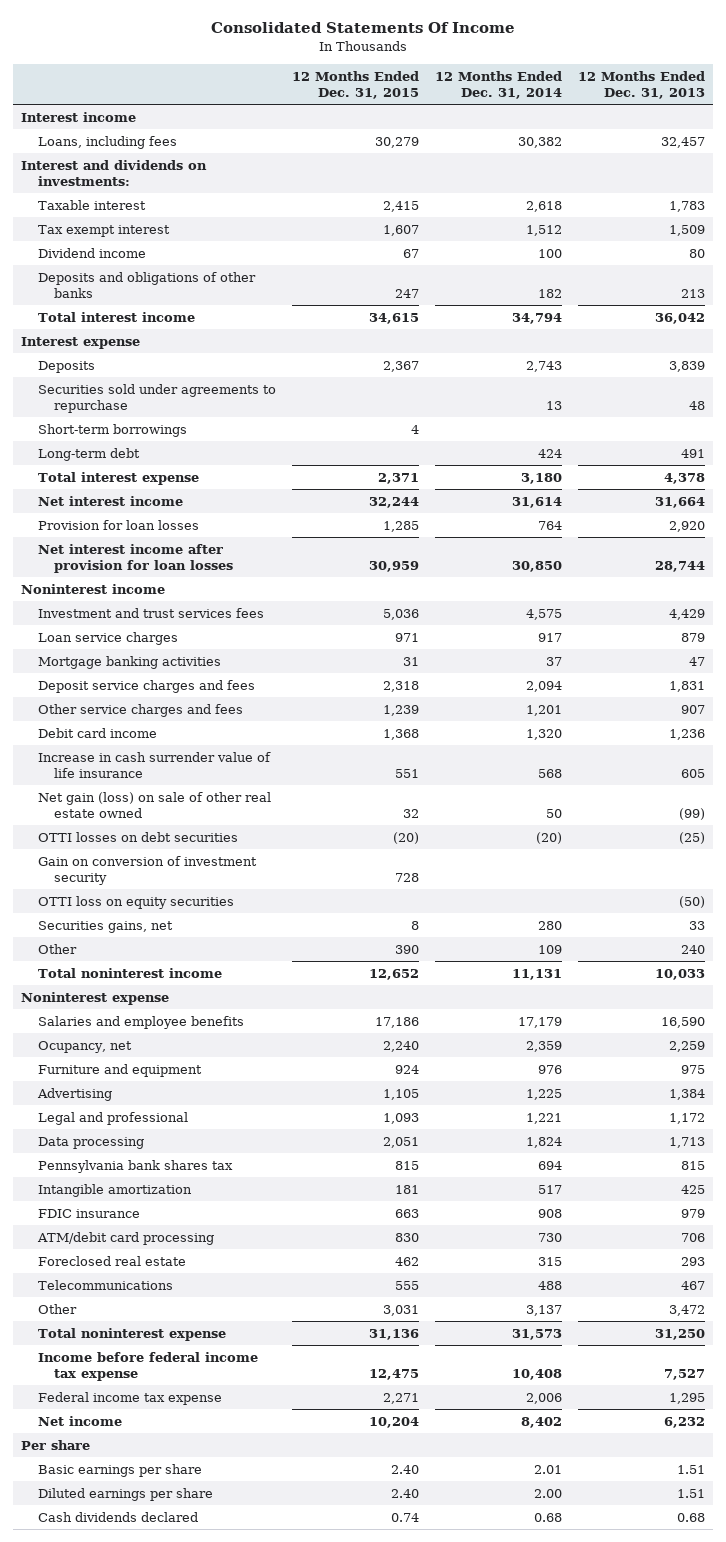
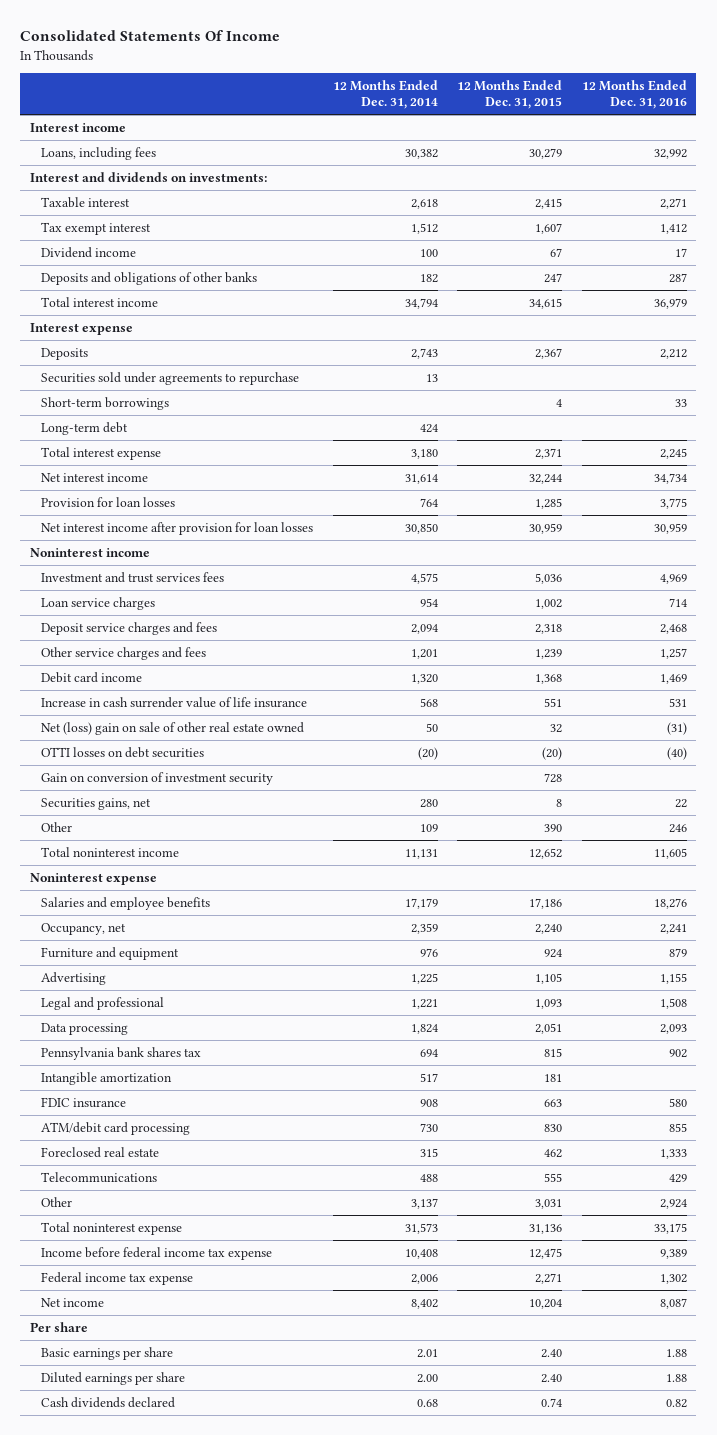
- | 12 Months Ended Dec. 31, 2015 | 12 Months Ended Dec. 31, 2014 | 12 Months Ended Dec. 31, 2013
+ | 12 Months Ended Dec. 31, 2014 | 12 Months Ended Dec. 31, 2015 | 12 Months Ended Dec. 31, 2016
- Loan service charges | 971 | 917 | 879
- Mortgage banking activities | 31 | 37 | 47
+ Loan service charges | 954 | 1,002 | 714
- Net gain (loss) on sale of other real estate owned | 32 | 50 | (99)
+ Net (loss) gain on sale of other real estate owned | 50 | 32 | (31)
- OTTI loss on equity securities | | | (50)
- Ocupancy, net | 2,240 | 2,359 | 2,259
+ Occupancy, net | 2,359 | 2,240 | 2,241

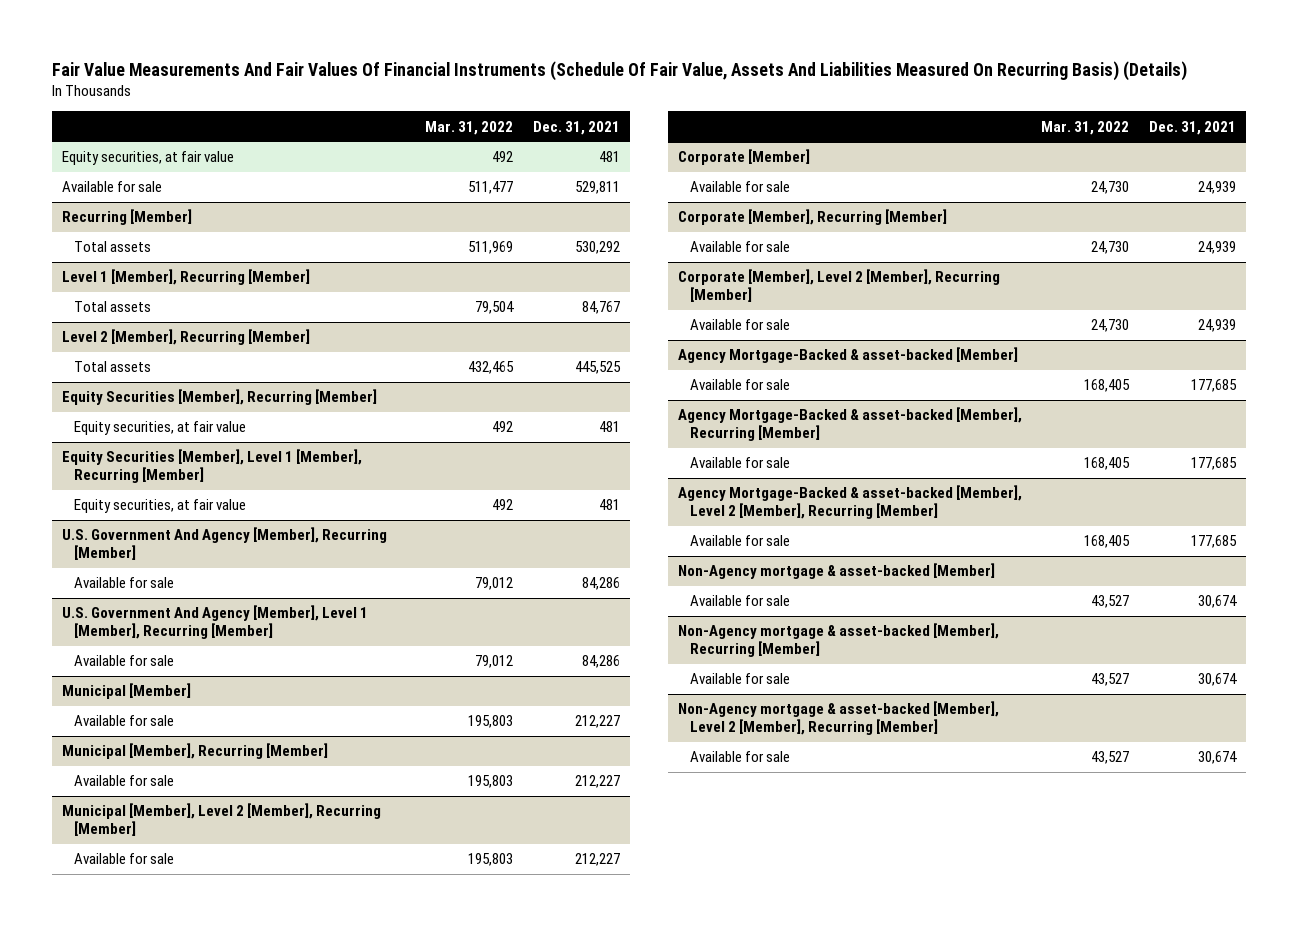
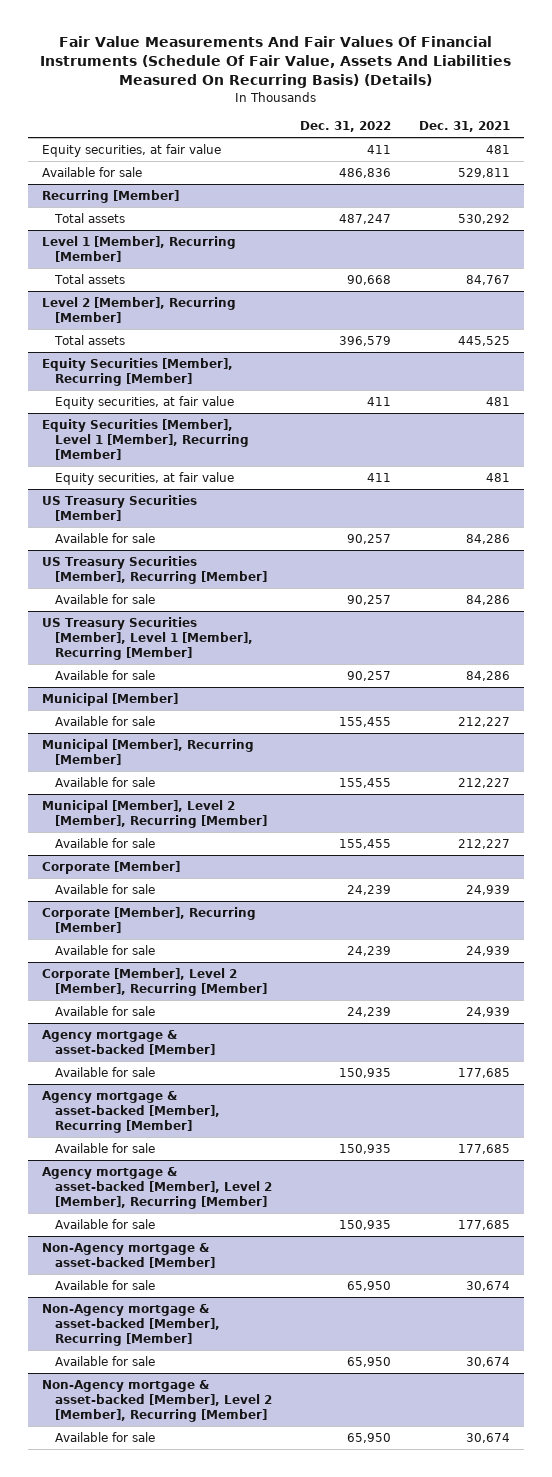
- | Mar. 31, 2022 | Dec. 31, 2021
+ | Dec. 31, 2022 | Dec. 31, 2021
- U.S. Government And Agency [Member], Recurring [Member]
+ US Treasury Securities [Member]
- U.S. Government And Agency [Member], Level 1 [Member], Recurring [Member]
+ US Treasury Securities [Member], Recurring [Member]
+ US Treasury Securities [Member], Level 1 [Member], Recurring [Member]
+ Available for sale | 90,257 | 84,286
- Agency Mortgage-Backed & asset-backed [Member]
+ Agency mortgage & asset-backed [Member]
- Agency Mortgage-Backed & asset-backed [Member], Recurring [Member]
+ Agency mortgage & asset-backed [Member], Recurring [Member]
- Agency Mortgage-Backed & asset-backed [Member], Level 2 [Member], Recurring [Member]
+ Agency mortgage & asset-backed [Member], Level 2 [Member], Recurring [Member]

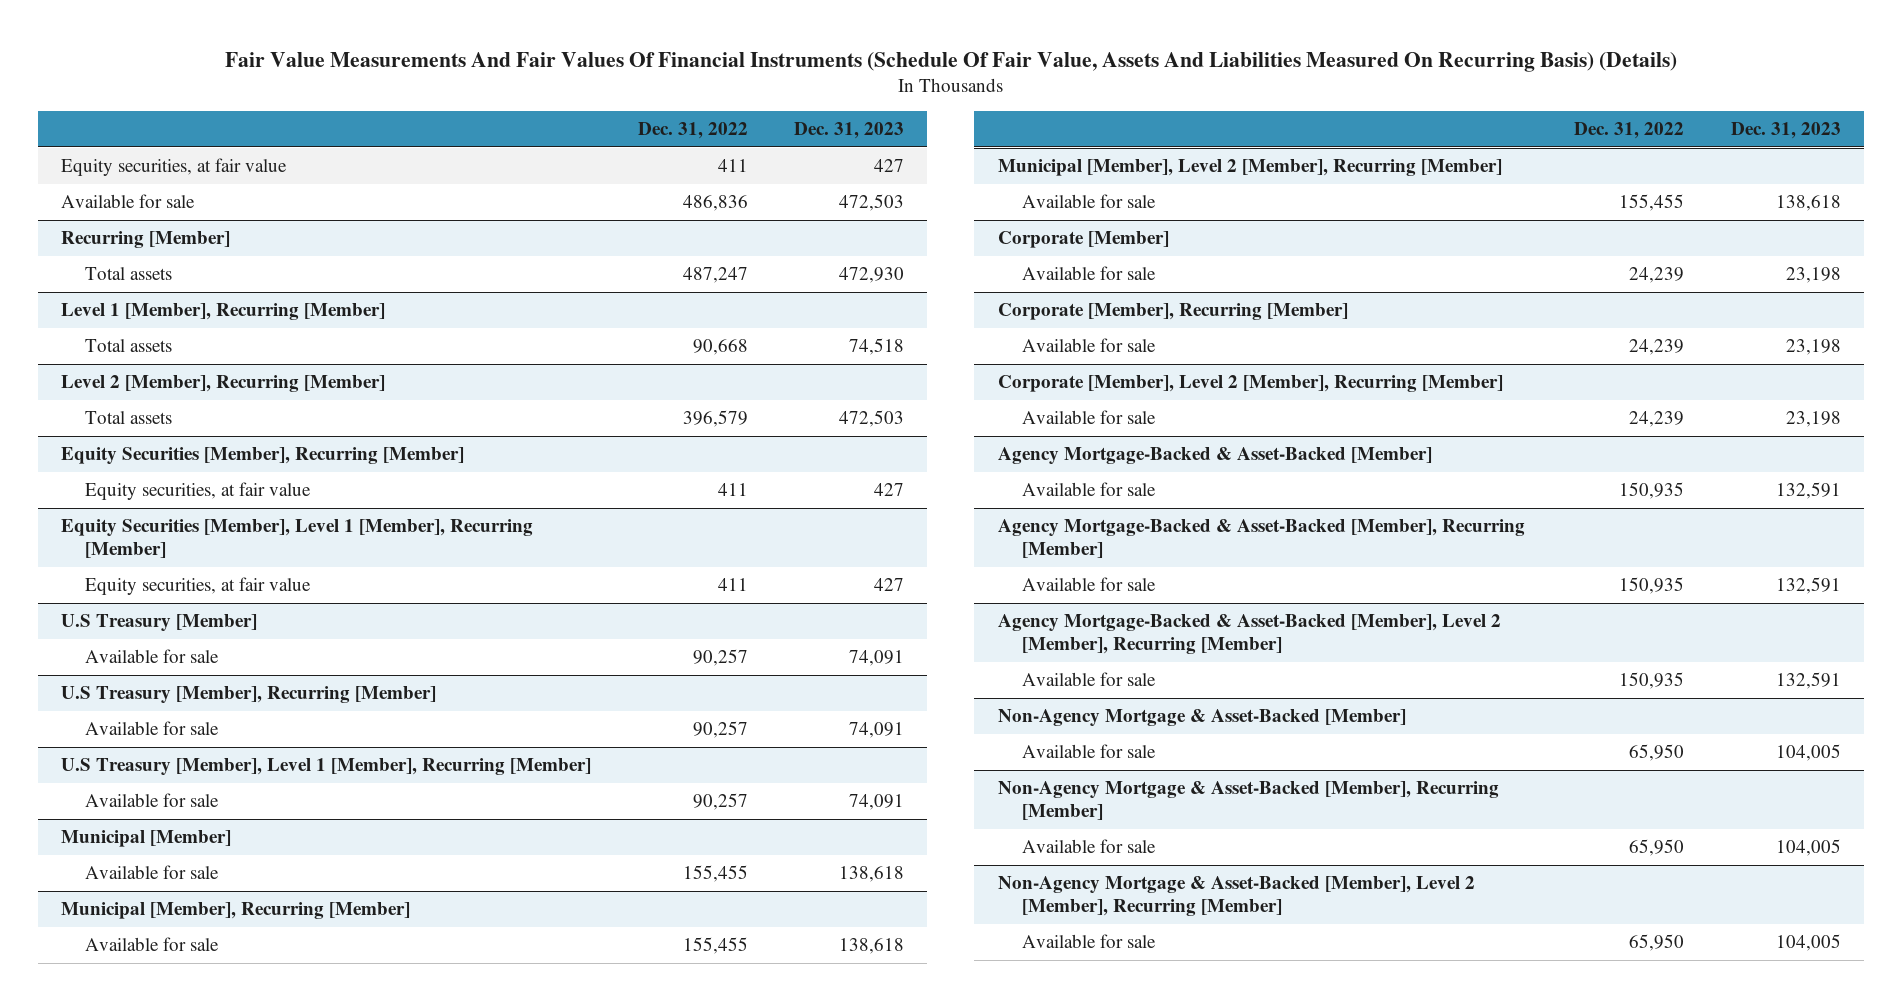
- | Dec. 31, 2022 | Dec. 31, 2021
+ | Dec. 31, 2022 | Dec. 31, 2023
- US Treasury Securities [Member]
+ U.S Treasury [Member]
- US Treasury Securities [Member], Recurring [Member]
+ U.S Treasury [Member], Recurring [Member]
- US Treasury Securities [Member], Level 1 [Member], Recurring [Member]
+ U.S Treasury [Member], Level 1 [Member], Recurring [Member]
- Agency mortgage & asset-backed [Member]
+ Agency Mortgage-Backed & Asset-Backed [Member]
- Agency mortgage & asset-backed [Member], Recurring [Member]
+ Agency Mortgage-Backed & Asset-Backed [Member], Recurring [Member]
- Agency mortgage & asset-backed [Member], Level 2 [Member], Recurring [Member]
+ Agency Mortgage-Backed & Asset-Backed [Member], Level 2 [Member], Recurring [Member]
- Non-Agency mortgage & asset-backed [Member]
+ Non-Agency Mortgage & Asset-Backed [Member]
- Non-Agency mortgage & asset-backed [Member], Recurring [Member]
+ Non-Agency Mortgage & Asset-Backed [Member], Recurring [Member]
- Non-Agency mortgage & asset-backed [Member], Level 2 [Member], Recurring [Member]
+ Non-Agency Mortgage & Asset-Backed [Member], Level 2 [Member], Recurring [Member]

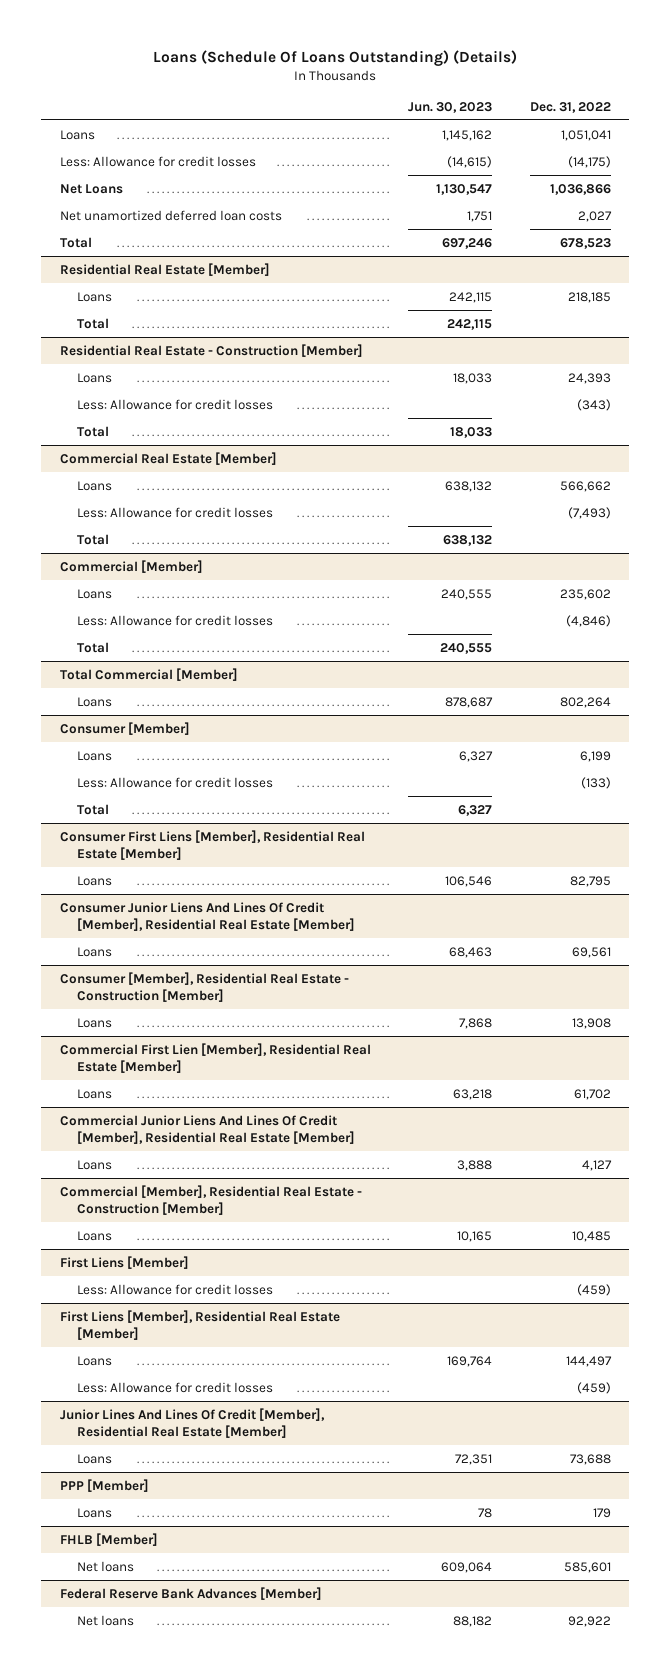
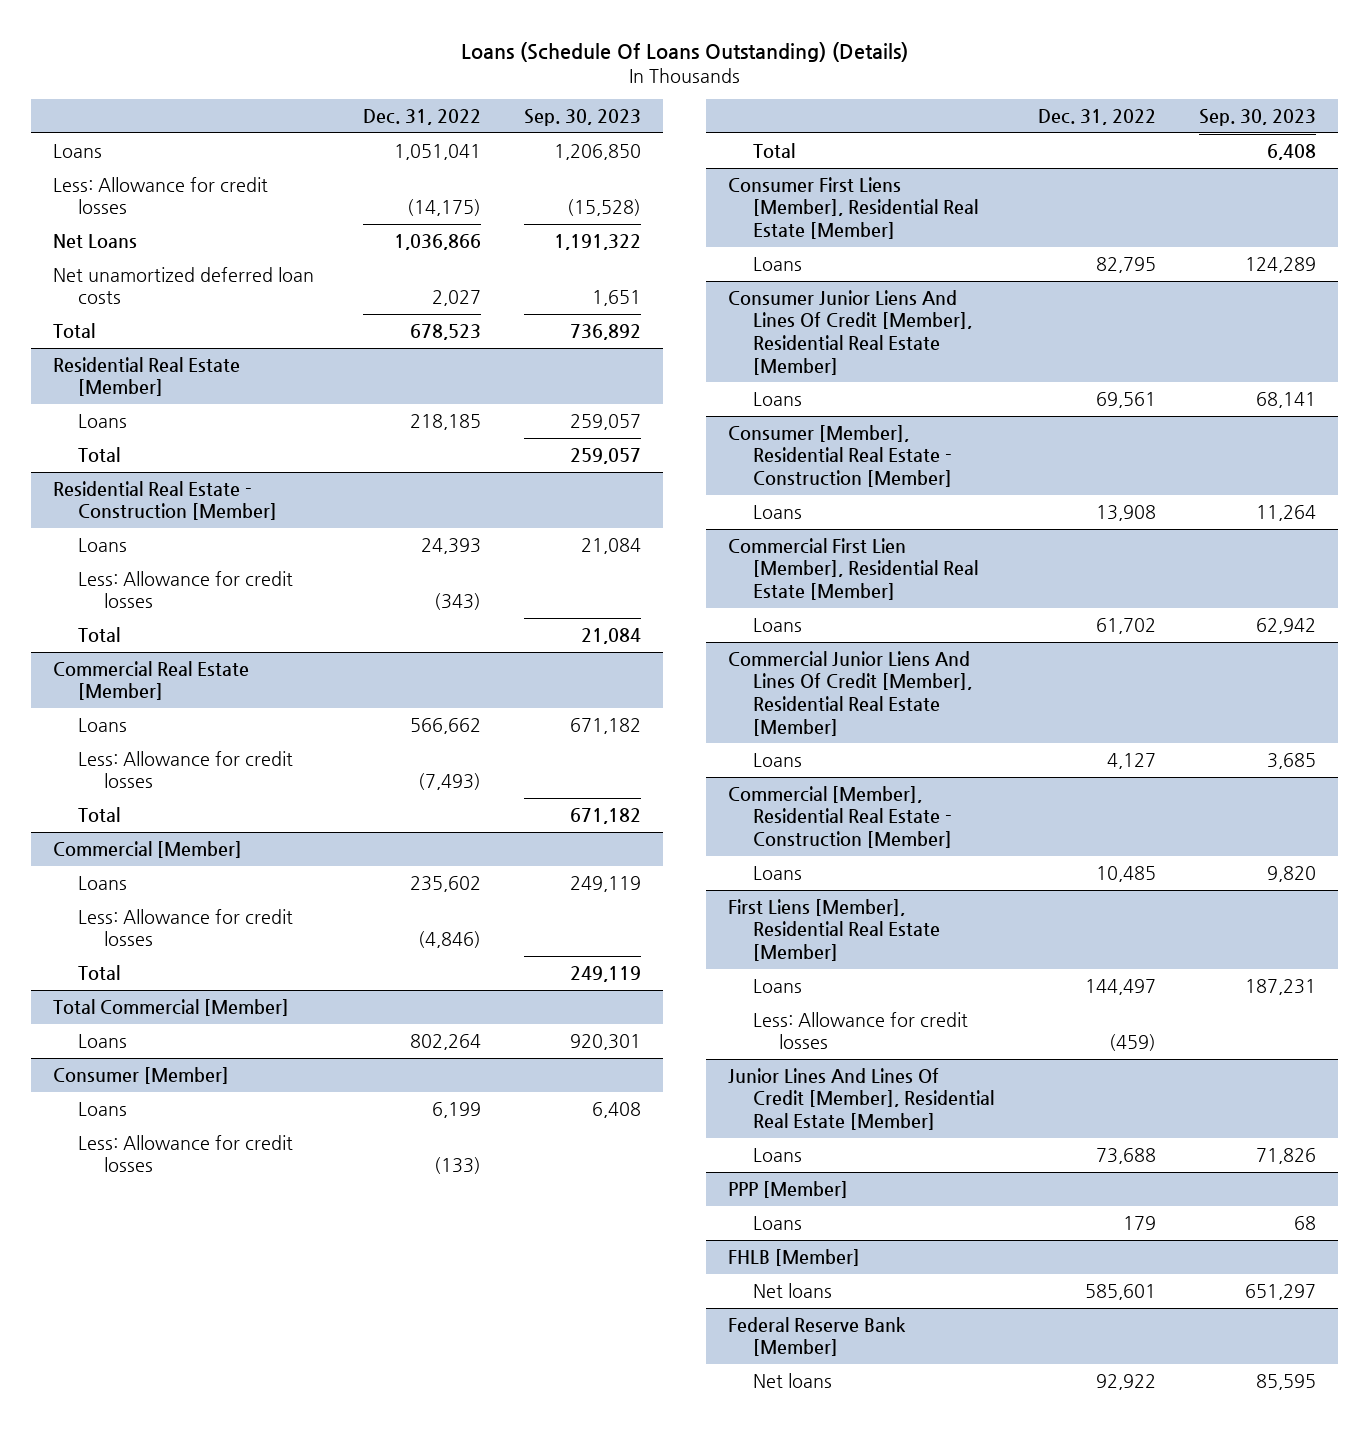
- | Jun. 30, 2023 | Dec. 31, 2022
+ | Dec. 31, 2022 | Sep. 30, 2023
- First Liens [Member]
- Less: Allowance for credit losses | | (459)
- Federal Reserve Bank Advances [Member]
+ Federal Reserve Bank [Member]

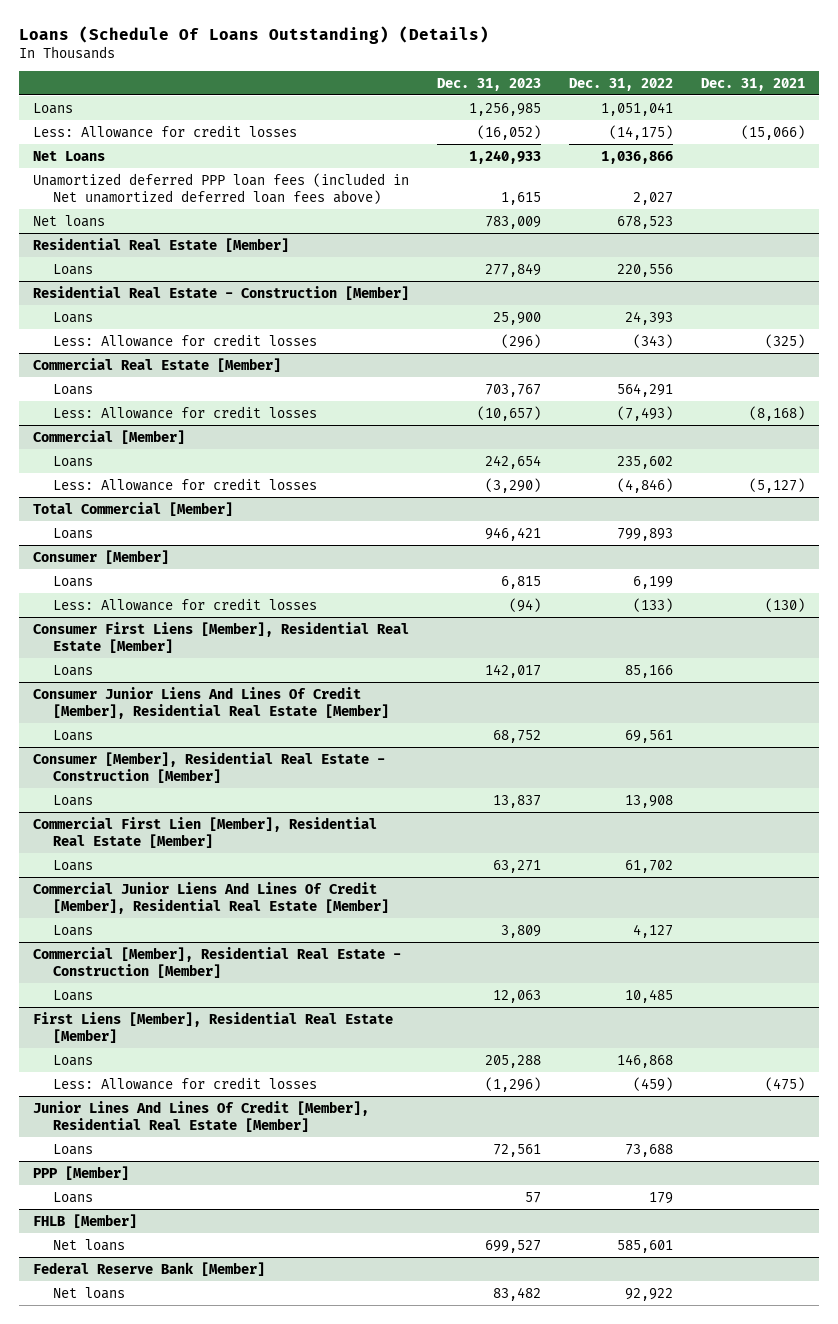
- | Dec. 31, 2022 | Sep. 30, 2023
+ | Dec. 31, 2023 | Dec. 31, 2022 | Dec. 31, 2021
- Net unamortized deferred loan costs | 2,027 | 1,651
- Total | 678,523 | 736,892
+ Unamortized deferred PPP loan fees (included in Net unamortized deferred loan fees above) | 1,615 | 2,027 |
+ Net loans | 783,009 | 678,523 |
@ Residential Real Estate [Member]
- Loans | 218,185 | 259,057
- Total | | 259,057
+ Loans | 277,849 | 220,556 |
@ Residential Real Estate - Construction [Member]
- Total | | 21,084
@ Commercial Real Estate [Member]
- Loans | 566,662 | 671,182
+ Loans | 703,767 | 564,291 |
- Total | | 671,182
@ Commercial [Member]
- Total | | 249,119
@ Total Commercial [Member]
- Loans | 802,264 | 920,301
+ Loans | 946,421 | 799,893 |
@ Consumer [Member]
- Total | | 6,408
@ Consumer First Liens [Member], Residential Real Estate [Member]
- Loans | 82,795 | 124,289
+ Loans | 142,017 | 85,166 |
@ First Liens [Member], Residential Real Estate [Member]
- Loans | 144,497 | 187,231
+ Loans | 205,288 | 146,868 |

